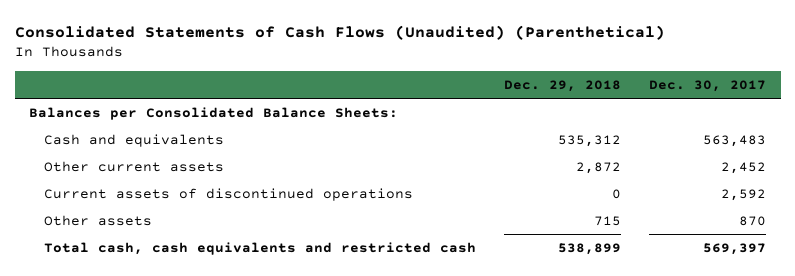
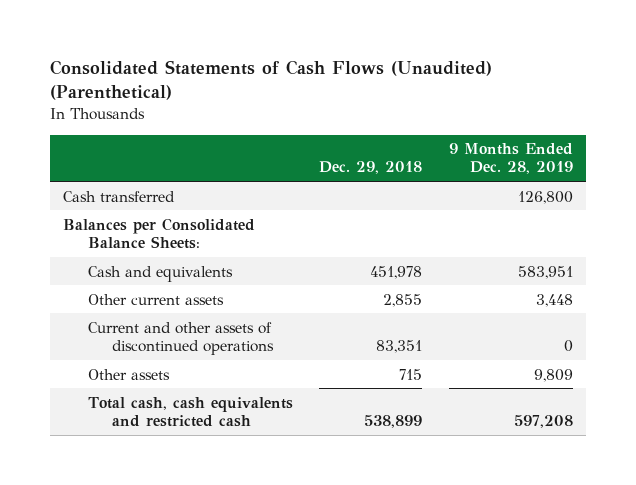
- | Dec. 29, 2018 | Dec. 30, 2017
+ | Dec. 29, 2018 | 9 Months Ended Dec. 28, 2019
+ Cash transferred | | 126,800
- Cash and equivalents | 535,312 | 563,483
- Other current assets | 2,872 | 2,452
- Current assets of discontinued operations | 0 | 2,592
+ Cash and equivalents | 451,978 | 583,951
+ Other current assets | 2,855 | 3,448
+ Current and other assets of discontinued operations | 83,351 | 0

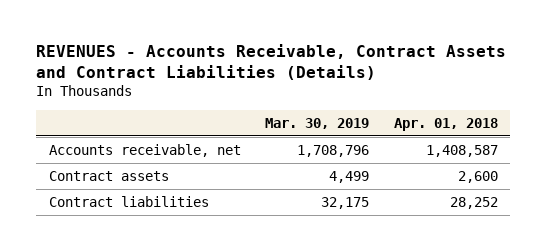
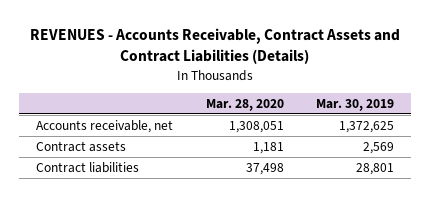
- | Mar. 30, 2019 | Apr. 01, 2018
+ | Mar. 28, 2020 | Mar. 30, 2019
- Accounts receivable, net | 1,708,796 | 1,408,587
- Contract assets | 4,499 | 2,600
- Contract liabilities | 32,175 | 28,252
+ Accounts receivable, net | 1,308,051 | 1,372,625
+ Contract assets | 1,181 | 2,569
+ Contract liabilities | 37,498 | 28,801

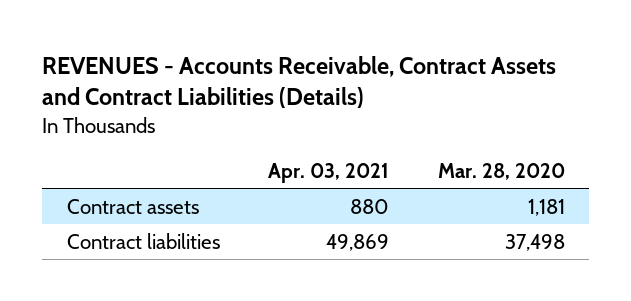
- | Mar. 28, 2020 | Mar. 30, 2019
+ | Apr. 03, 2021 | Mar. 28, 2020
- Accounts receivable, net | 1,308,051 | 1,372,625

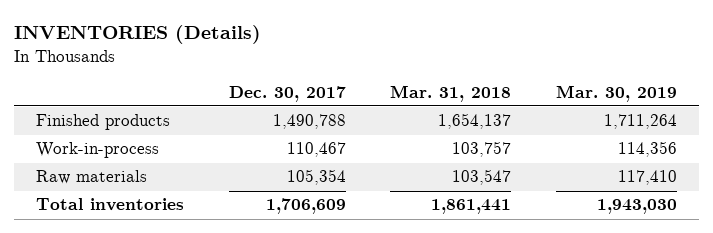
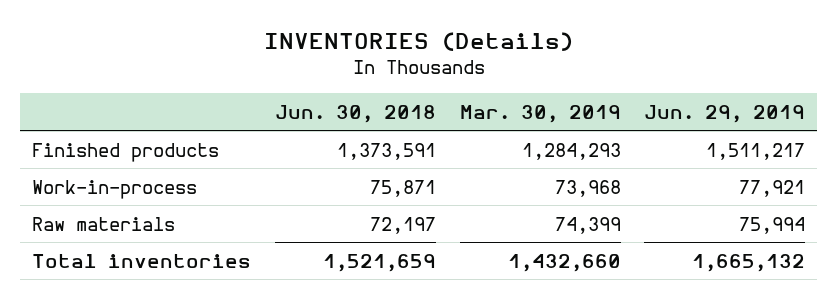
- | Dec. 30, 2017 | Mar. 31, 2018 | Mar. 30, 2019
+ | Jun. 30, 2018 | Mar. 30, 2019 | Jun. 29, 2019
- Finished products | 1,490,788 | 1,654,137 | 1,711,264
- Work-in-process | 110,467 | 103,757 | 114,356
- Raw materials | 105,354 | 103,547 | 117,410
- Total inventories | 1,706,609 | 1,861,441 | 1,943,030
+ Finished products | 1,373,591 | 1,284,293 | 1,511,217
+ Work-in-process | 75,871 | 73,968 | 77,921
+ Raw materials | 72,197 | 74,399 | 75,994
+ Total inventories | 1,521,659 | 1,432,660 | 1,665,132

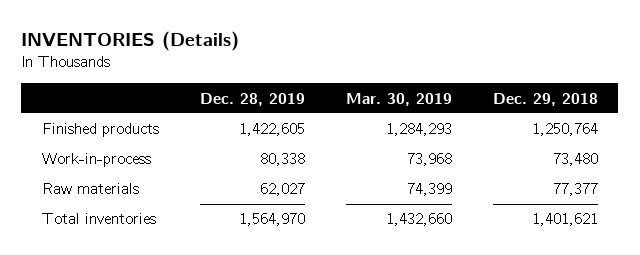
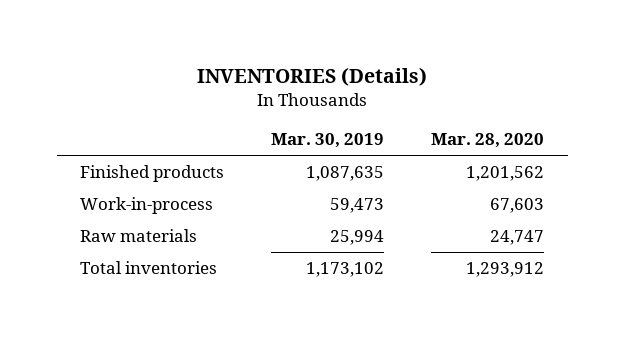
- | Dec. 28, 2019 | Mar. 30, 2019 | Dec. 29, 2018
+ | Mar. 30, 2019 | Mar. 28, 2020
- Finished products | 1,422,605 | 1,284,293 | 1,250,764
- Work-in-process | 80,338 | 73,968 | 73,480
- Raw materials | 62,027 | 74,399 | 77,377
- Total inventories | 1,564,970 | 1,432,660 | 1,401,621
+ Finished products | 1,087,635 | 1,201,562
+ Work-in-process | 59,473 | 67,603
+ Raw materials | 25,994 | 24,747
+ Total inventories | 1,173,102 | 1,293,912

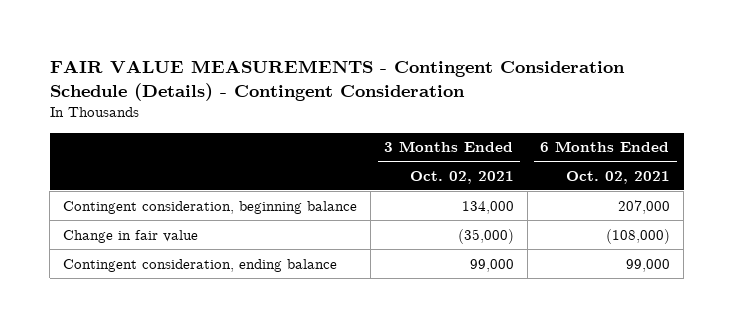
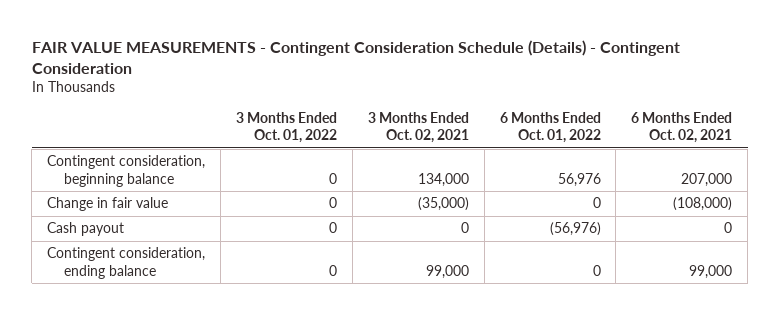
- | 3 Months Ended Oct. 02, 2021 | 6 Months Ended Oct. 02, 2021
+ | 3 Months Ended Oct. 01, 2022 | 3 Months Ended Oct. 02, 2021 | 6 Months Ended Oct. 01, 2022 | 6 Months Ended Oct. 02, 2021
+ Cash payout | 0 | 0 | (56,976) | 0

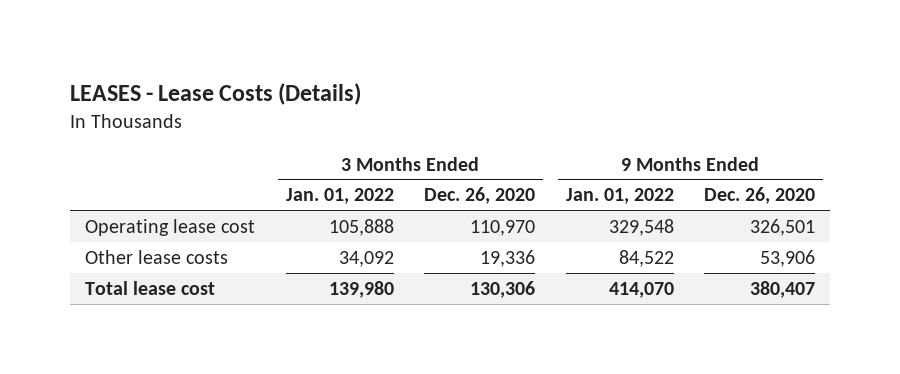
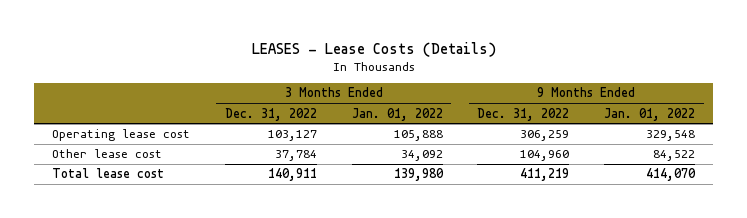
- | 3 Months Ended Jan. 01, 2022 | 3 Months Ended Dec. 26, 2020 | 9 Months Ended Jan. 01, 2022 | 9 Months Ended Dec. 26, 2020
+ | 3 Months Ended Dec. 31, 2022 | 3 Months Ended Jan. 01, 2022 | 9 Months Ended Dec. 31, 2022 | 9 Months Ended Jan. 01, 2022
- Other lease costs | 34,092 | 19,336 | 84,522 | 53,906
+ Other lease cost | 37,784 | 34,092 | 104,960 | 84,522

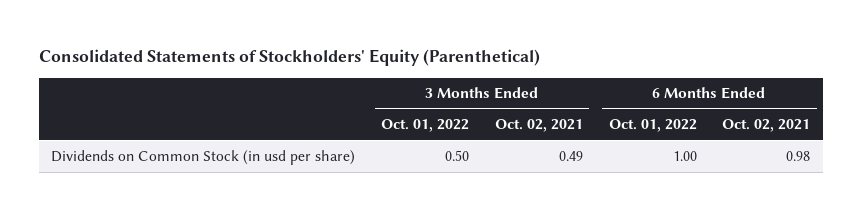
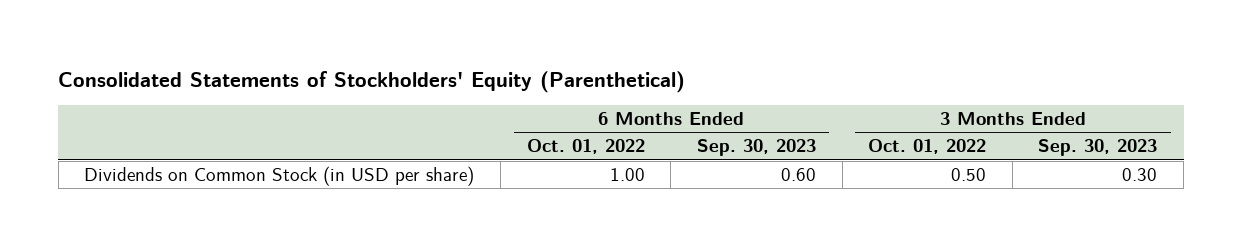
- | 3 Months Ended Oct. 01, 2022 | 3 Months Ended Oct. 02, 2021 | 6 Months Ended Oct. 01, 2022 | 6 Months Ended Oct. 02, 2021
+ | 6 Months Ended Oct. 01, 2022 | 6 Months Ended Sep. 30, 2023 | 3 Months Ended Oct. 01, 2022 | 3 Months Ended Sep. 30, 2023
- Dividends on Common Stock (in usd per share) | 0.50 | 0.49 | 1.00 | 0.98
+ Dividends on Common Stock (in USD per share) | 1.00 | 0.60 | 0.50 | 0.30

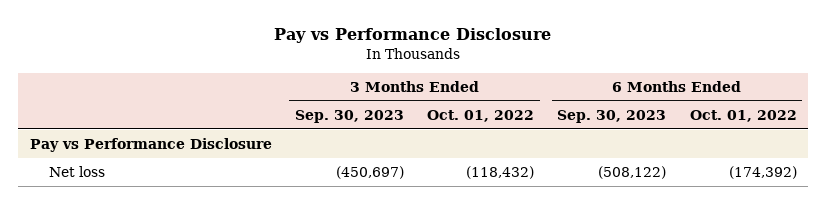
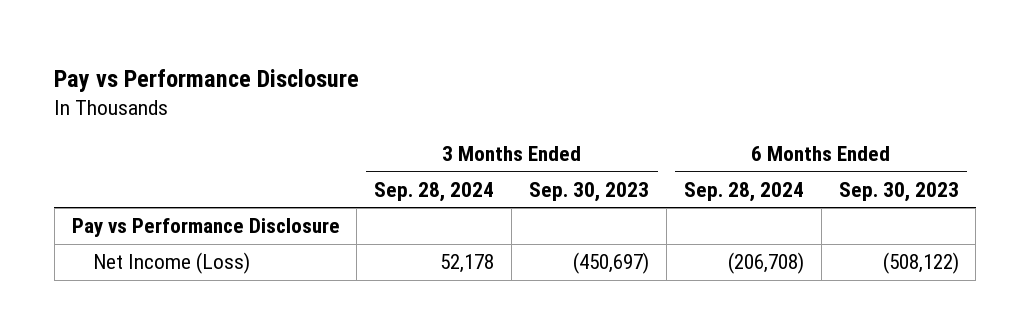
- | 3 Months Ended Sep. 30, 2023 | 3 Months Ended Oct. 01, 2022 | 6 Months Ended Sep. 30, 2023 | 6 Months Ended Oct. 01, 2022
+ | 3 Months Ended Sep. 28, 2024 | 3 Months Ended Sep. 30, 2023 | 6 Months Ended Sep. 28, 2024 | 6 Months Ended Sep. 30, 2023
- Net loss | (450,697) | (118,432) | (508,122) | (174,392)
+ Net Income (Loss) | 52,178 | (450,697) | (206,708) | (508,122)

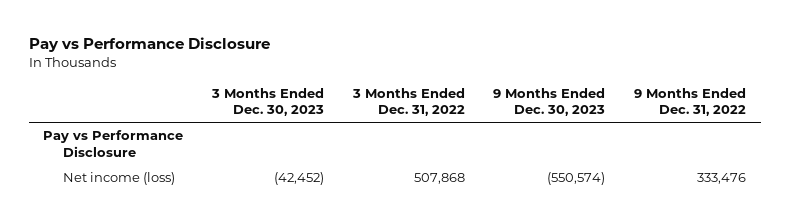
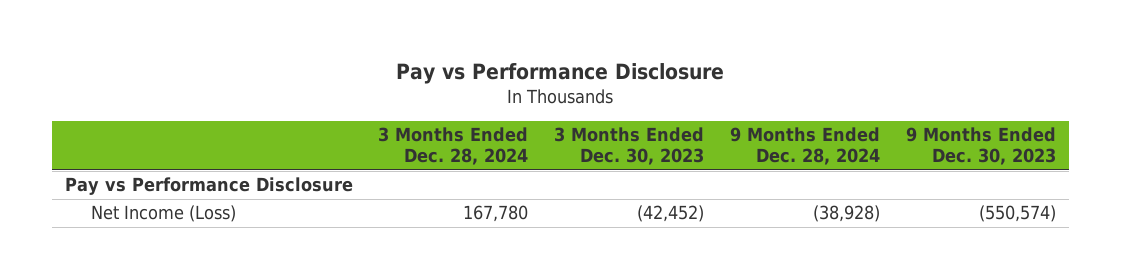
- | 3 Months Ended Dec. 30, 2023 | 3 Months Ended Dec. 31, 2022 | 9 Months Ended Dec. 30, 2023 | 9 Months Ended Dec. 31, 2022
+ | 3 Months Ended Dec. 28, 2024 | 3 Months Ended Dec. 30, 2023 | 9 Months Ended Dec. 28, 2024 | 9 Months Ended Dec. 30, 2023
- Net income (loss) | (42,452) | 507,868 | (550,574) | 333,476
+ Net Income (Loss) | 167,780 | (42,452) | (38,928) | (550,574)

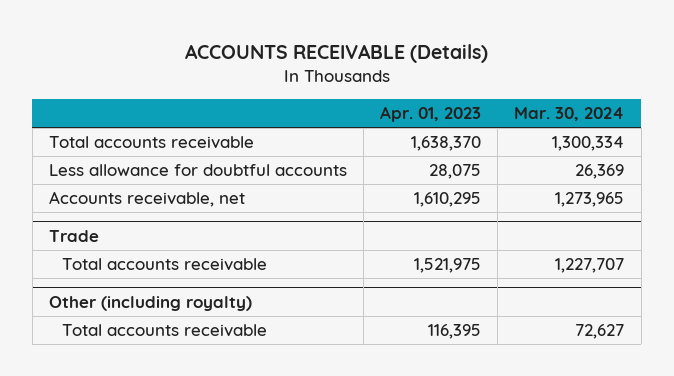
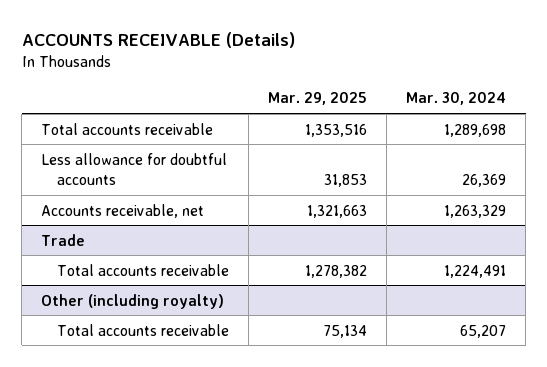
- | Apr. 01, 2023 | Mar. 30, 2024
+ | Mar. 29, 2025 | Mar. 30, 2024
- Total accounts receivable | 1,638,370 | 1,300,334
+ Total accounts receivable | 1,353,516 | 1,289,698
- Accounts receivable, net | 1,610,295 | 1,273,965
+ Accounts receivable, net | 1,321,663 | 1,263,329
@ Trade
- Total accounts receivable | 1,521,975 | 1,227,707
+ Total accounts receivable | 1,278,382 | 1,224,491
@ Other (including royalty)
- Total accounts receivable | 116,395 | 72,627
+ Total accounts receivable | 75,134 | 65,207

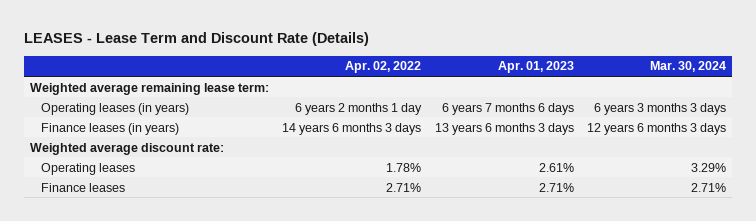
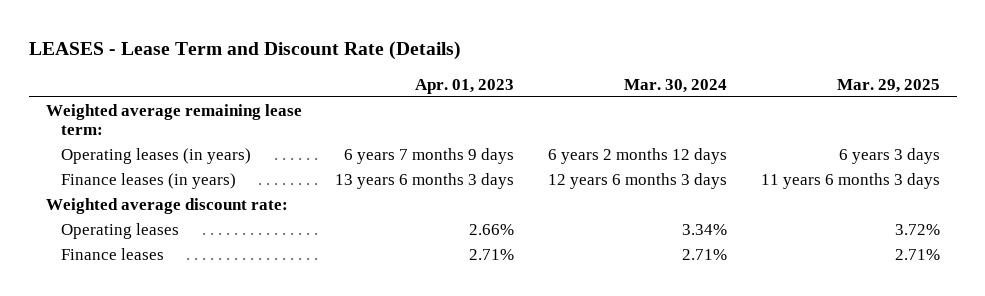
- | Apr. 02, 2022 | Apr. 01, 2023 | Mar. 30, 2024
+ | Apr. 01, 2023 | Mar. 30, 2024 | Mar. 29, 2025
- Operating leases (in years) | 6 years 2 months 1 day | 6 years 7 months 6 days | 6 years 3 months 3 days
+ Operating leases (in years) | 6 years 7 months 9 days | 6 years 2 months 12 days | 6 years 3 days
- Operating leases | 1.78% | 2.61% | 3.29%
+ Operating leases | 2.66% | 3.34% | 3.72%

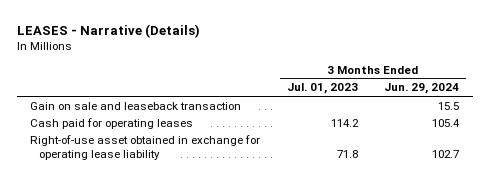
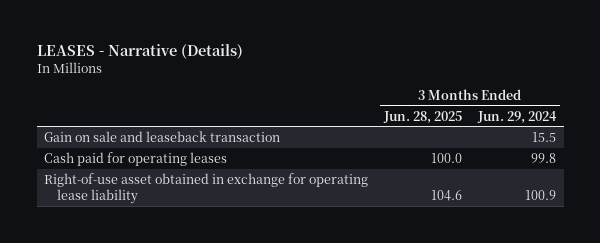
- | 3 Months Ended Jul. 01, 2023 | 3 Months Ended Jun. 29, 2024
+ | 3 Months Ended Jun. 28, 2025 | 3 Months Ended Jun. 29, 2024
- Cash paid for operating leases | 114.2 | 105.4
- Right-of-use asset obtained in exchange for operating lease liability | 71.8 | 102.7
+ Cash paid for operating leases | 100.0 | 99.8
+ Right-of-use asset obtained in exchange for operating lease liability | 104.6 | 100.9

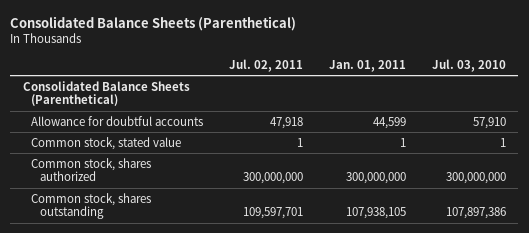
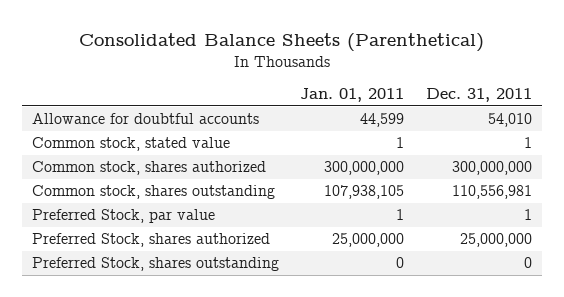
- | Jul. 02, 2011 | Jan. 01, 2011 | Jul. 03, 2010
+ | Jan. 01, 2011 | Dec. 31, 2011
- Consolidated Balance Sheets (Parenthetical)
+ Preferred Stock, par value | 1 | 1
+ Preferred Stock, shares authorized | 25,000,000 | 25,000,000
+ Preferred Stock, shares outstanding | 0 | 0

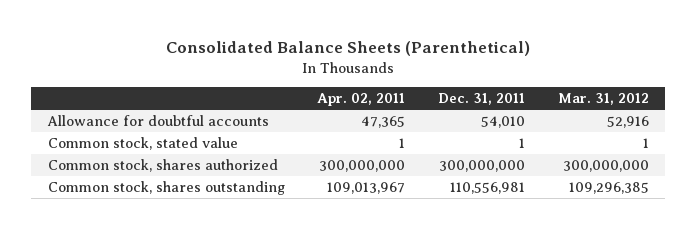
- | Jan. 01, 2011 | Dec. 31, 2011
+ | Apr. 02, 2011 | Dec. 31, 2011 | Mar. 31, 2012
- Preferred Stock, par value | 1 | 1
- Preferred Stock, shares authorized | 25,000,000 | 25,000,000
- Preferred Stock, shares outstanding | 0 | 0

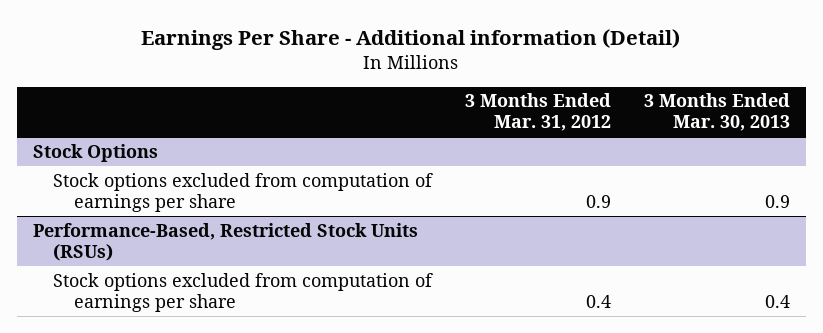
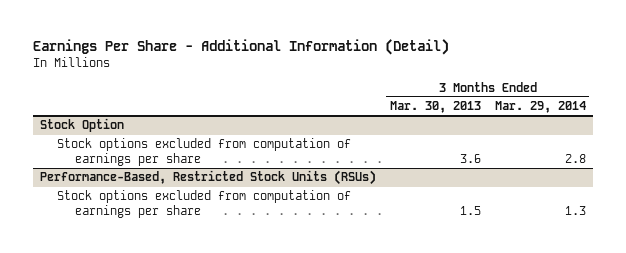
- Earnings Per Share - Additional information (Detail)
+ Earnings Per Share - Additional Information (Detail)
- | 3 Months Ended Mar. 31, 2012 | 3 Months Ended Mar. 30, 2013
+ | 3 Months Ended Mar. 30, 2013 | 3 Months Ended Mar. 29, 2014
- Stock Options
- Stock options excluded from computation of earnings per share | 0.9 | 0.9
+ Stock Option
+ Stock options excluded from computation of earnings per share | 3.6 | 2.8
@ Performance-Based, Restricted Stock Units (RSUs)
- Stock options excluded from computation of earnings per share | 0.4 | 0.4
+ Stock options excluded from computation of earnings per share | 1.5 | 1.3

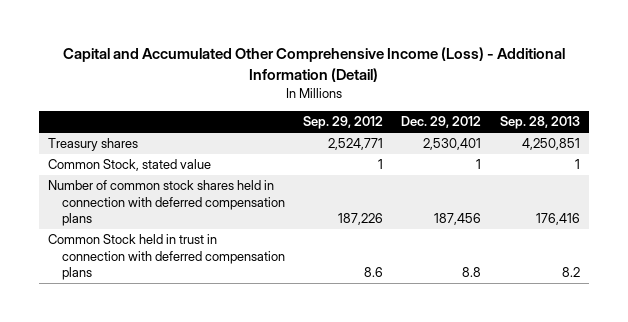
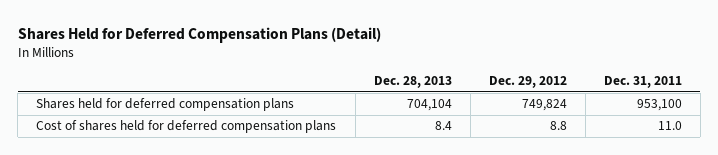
- Capital and Accumulated Other Comprehensive Income (Loss) - Additional Information (Detail)
+ Shares Held for Deferred Compensation Plans (Detail)
- | Sep. 29, 2012 | Dec. 29, 2012 | Sep. 28, 2013
+ | Dec. 28, 2013 | Dec. 29, 2012 | Dec. 31, 2011
- Treasury shares | 2,524,771 | 2,530,401 | 4,250,851
- Common Stock, stated value | 1 | 1 | 1
- Number of common stock shares held in connection with deferred compensation plans | 187,226 | 187,456 | 176,416
- Common Stock held in trust in connection with deferred compensation plans | 8.6 | 8.8 | 8.2
+ Shares held for deferred compensation plans | 704,104 | 749,824 | 953,100
+ Cost of shares held for deferred compensation plans | 8.4 | 8.8 | 11.0

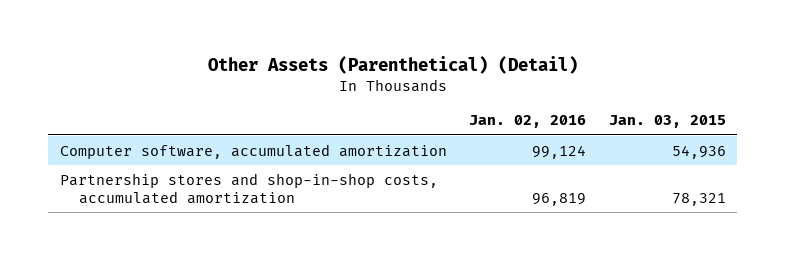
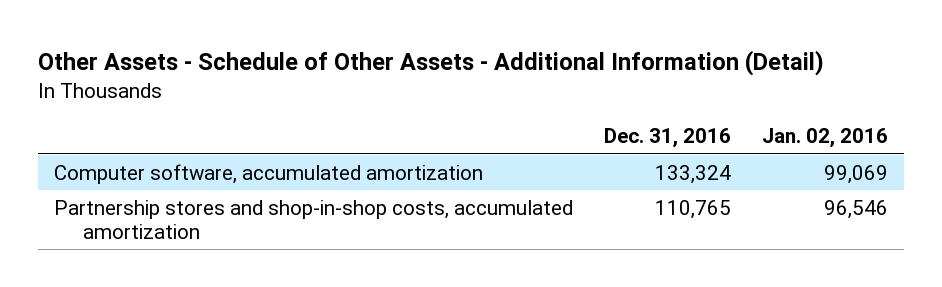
- Other Assets (Parenthetical) (Detail)
+ Other Assets - Schedule of Other Assets - Additional Information (Detail)
- | Jan. 02, 2016 | Jan. 03, 2015
+ | Dec. 31, 2016 | Jan. 02, 2016
- Computer software, accumulated amortization | 99,124 | 54,936
- Partnership stores and shop-in-shop costs, accumulated amortization | 96,819 | 78,321
+ Computer software, accumulated amortization | 133,324 | 99,069
+ Partnership stores and shop-in-shop costs, accumulated amortization | 110,765 | 96,546

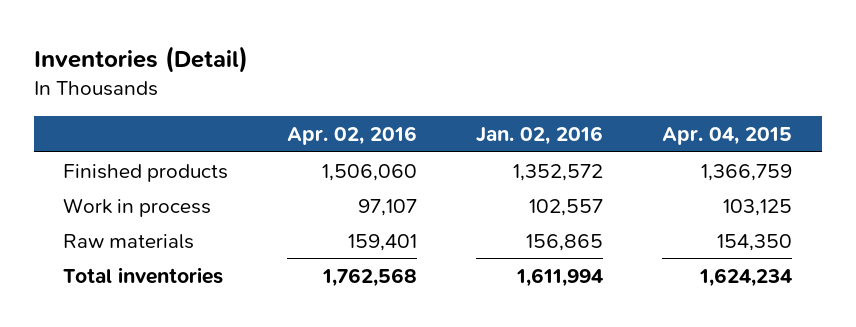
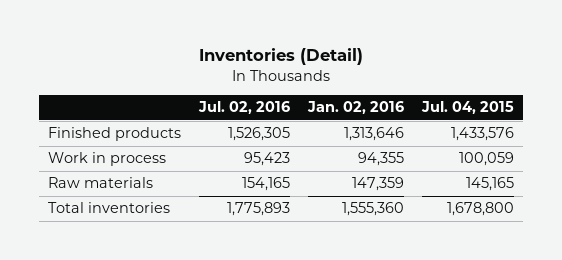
- | Apr. 02, 2016 | Jan. 02, 2016 | Apr. 04, 2015
+ | Jul. 02, 2016 | Jan. 02, 2016 | Jul. 04, 2015
- Finished products | 1,506,060 | 1,352,572 | 1,366,759
- Work in process | 97,107 | 102,557 | 103,125
- Raw materials | 159,401 | 156,865 | 154,350
- Total inventories | 1,762,568 | 1,611,994 | 1,624,234
+ Finished products | 1,526,305 | 1,313,646 | 1,433,576
+ Work in process | 95,423 | 94,355 | 100,059
+ Raw materials | 154,165 | 147,359 | 145,165
+ Total inventories | 1,775,893 | 1,555,360 | 1,678,800

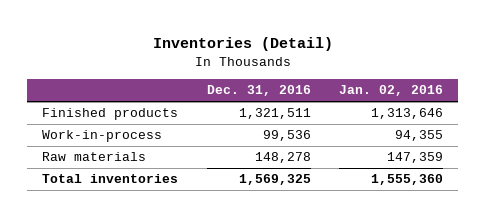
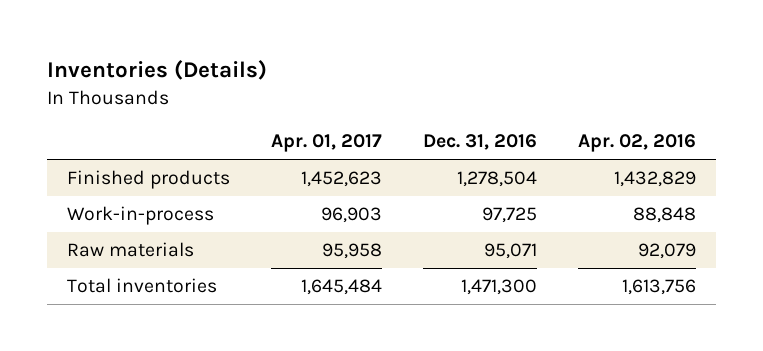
- Inventories (Detail)
+ Inventories (Details)
- | Dec. 31, 2016 | Jan. 02, 2016
+ | Apr. 01, 2017 | Dec. 31, 2016 | Apr. 02, 2016
- Finished products | 1,321,511 | 1,313,646
- Work-in-process | 99,536 | 94,355
- Raw materials | 148,278 | 147,359
- Total inventories | 1,569,325 | 1,555,360
+ Finished products | 1,452,623 | 1,278,504 | 1,432,829
+ Work-in-process | 96,903 | 97,725 | 88,848
+ Raw materials | 95,958 | 95,071 | 92,079
+ Total inventories | 1,645,484 | 1,471,300 | 1,613,756

